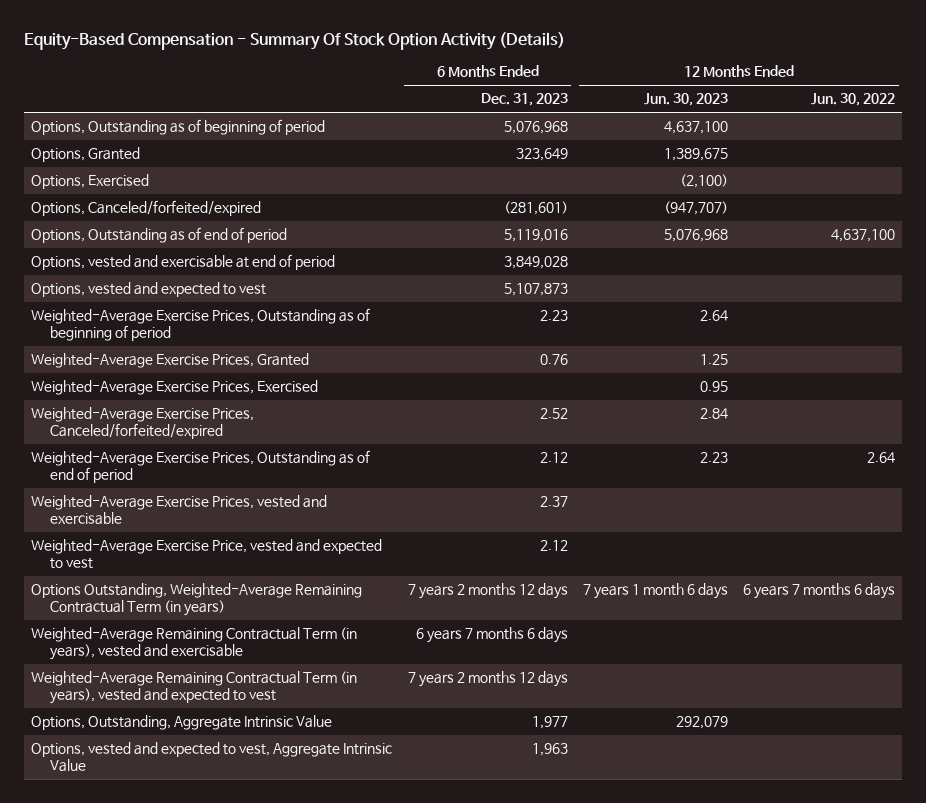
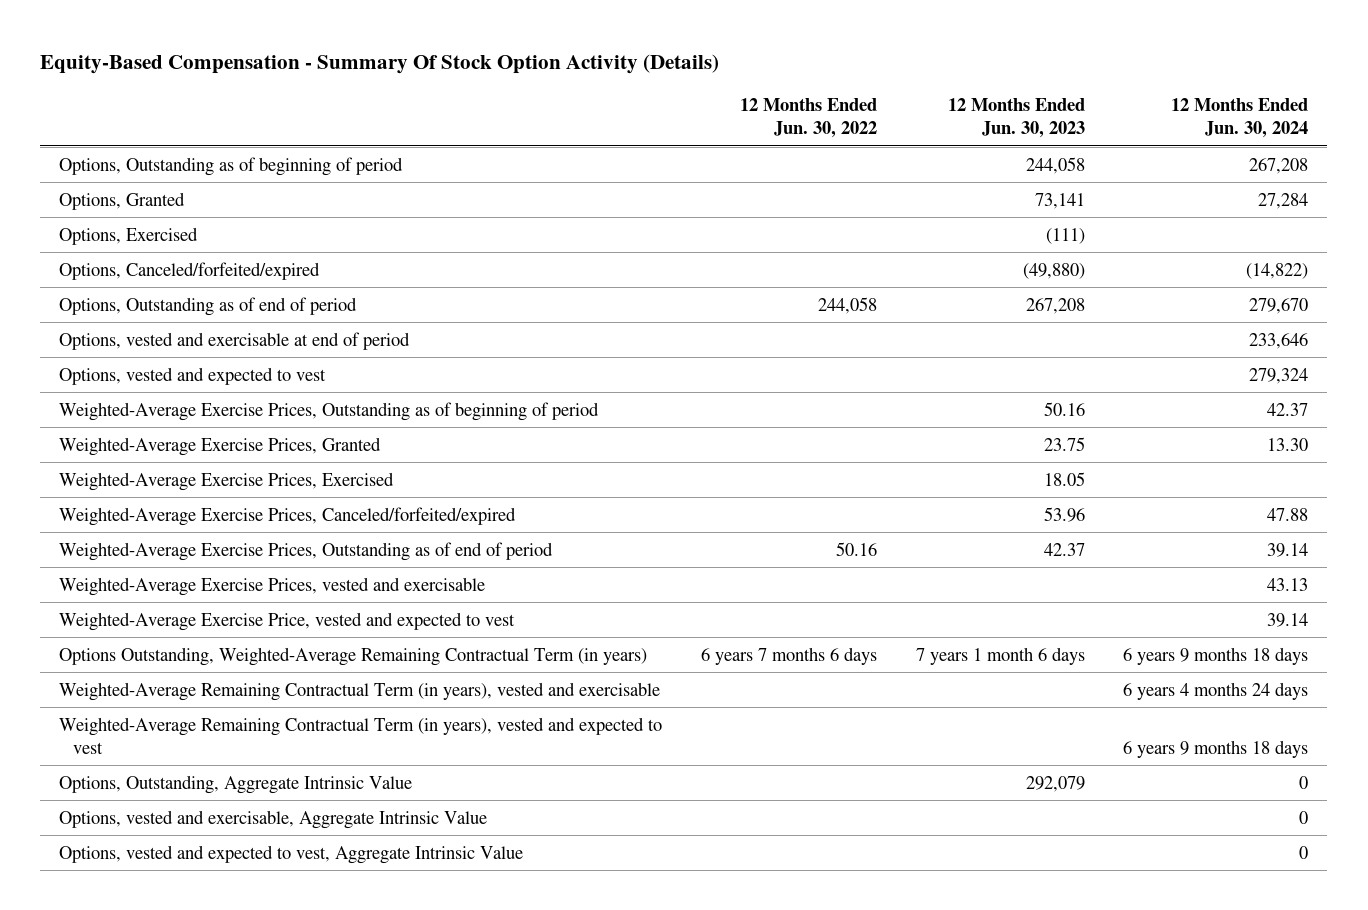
- | 6 Months Ended Dec. 31, 2023 | 12 Months Ended Jun. 30, 2023 | 12 Months Ended Jun. 30, 2022
+ | 12 Months Ended Jun. 30, 2022 | 12 Months Ended Jun. 30, 2023 | 12 Months Ended Jun. 30, 2024
- Options, Outstanding as of beginning of period | 5,076,968 | 4,637,100 |
- Options, Granted | 323,649 | 1,389,675 |
- Options, Exercised | | (2,100) |
- Options, Canceled/forfeited/expired | (281,601) | (947,707) |
- Options, Outstanding as of end of period | 5,119,016 | 5,076,968 | 4,637,100
+ Options, Outstanding as of beginning of period | | 244,058 | 267,208
+ Options, Granted | | 73,141 | 27,284
+ Options, Exercised | | (111) |
+ Options, Canceled/forfeited/expired | | (49,880) | (14,822)
+ Options, Outstanding as of end of period | 244,058 | 267,208 | 279,670
- Weighted-Average Exercise Prices, Outstanding as of beginning of period | 2.23 | 2.64 |
- Weighted-Average Exercise Prices, Granted | 0.76 | 1.25 |
- Weighted-Average Exercise Prices, Exercised | | 0.95 |
- Weighted-Average Exercise Prices, Canceled/forfeited/expired | 2.52 | 2.84 |
- Weighted-Average Exercise Prices, Outstanding as of end of period | 2.12 | 2.23 | 2.64
+ Weighted-Average Exercise Prices, Outstanding as of beginning of period | | 50.16 | 42.37
+ Weighted-Average Exercise Prices, Granted | | 23.75 | 13.30
+ Weighted-Average Exercise Prices, Exercised | | 18.05 |
+ Weighted-Average Exercise Prices, Canceled/forfeited/expired | | 53.96 | 47.88
+ Weighted-Average Exercise Prices, Outstanding as of end of period | 50.16 | 42.37 | 39.14
+ Options, vested and exercisable, Aggregate Intrinsic Value | | | 0

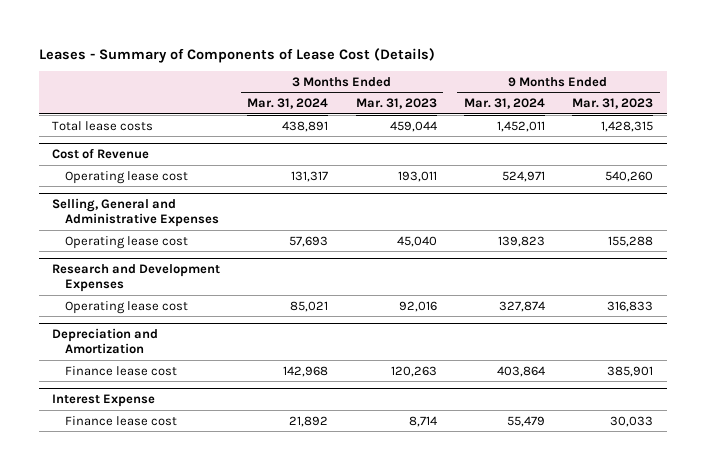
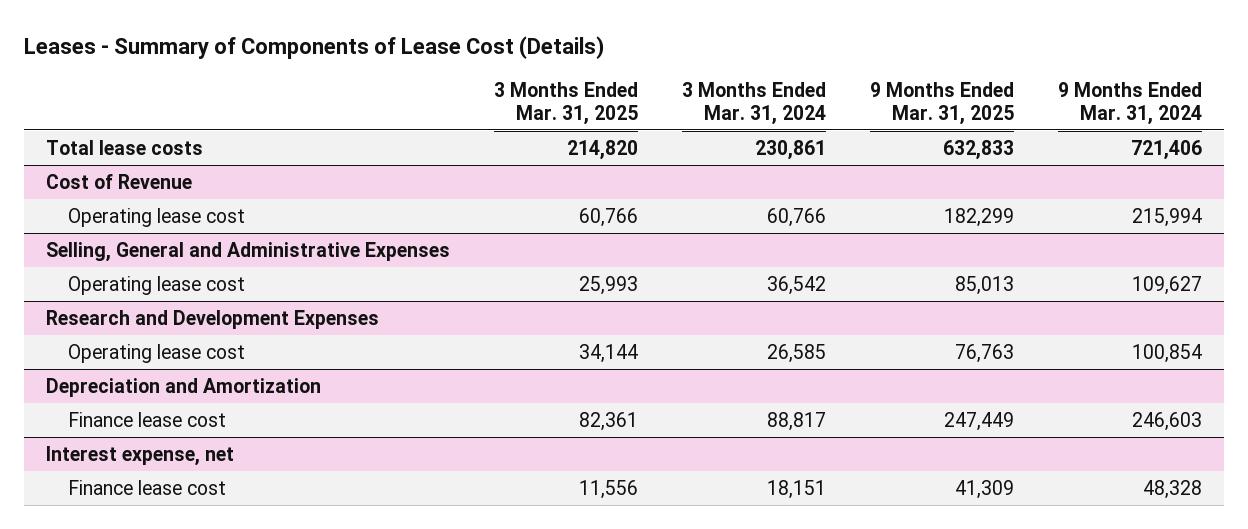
- | 3 Months Ended Mar. 31, 2024 | 3 Months Ended Mar. 31, 2023 | 9 Months Ended Mar. 31, 2024 | 9 Months Ended Mar. 31, 2023
+ | 3 Months Ended Mar. 31, 2025 | 3 Months Ended Mar. 31, 2024 | 9 Months Ended Mar. 31, 2025 | 9 Months Ended Mar. 31, 2024
- Total lease costs | 438,891 | 459,044 | 1,452,011 | 1,428,315
+ Total lease costs | 214,820 | 230,861 | 632,833 | 721,406
@ Cost of Revenue
- Operating lease cost | 131,317 | 193,011 | 524,971 | 540,260
+ Operating lease cost | 60,766 | 60,766 | 182,299 | 215,994
@ Selling, General and Administrative Expenses
- Operating lease cost | 57,693 | 45,040 | 139,823 | 155,288
+ Operating lease cost | 25,993 | 36,542 | 85,013 | 109,627
@ Research and Development Expenses
- Operating lease cost | 85,021 | 92,016 | 327,874 | 316,833
+ Operating lease cost | 34,144 | 26,585 | 76,763 | 100,854
@ Depreciation and Amortization
- Finance lease cost | 142,968 | 120,263 | 403,864 | 385,901
- Interest Expense
- Finance lease cost | 21,892 | 8,714 | 55,479 | 30,033
@ Depreciation and Amortization
+ Finance lease cost | 82,361 | 88,817 | 247,449 | 246,603
+ Interest expense, net
+ Finance lease cost | 11,556 | 18,151 | 41,309 | 48,328

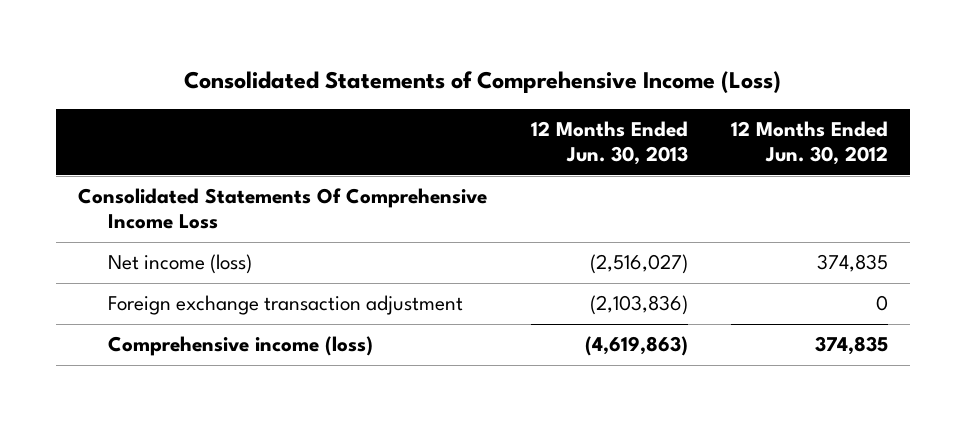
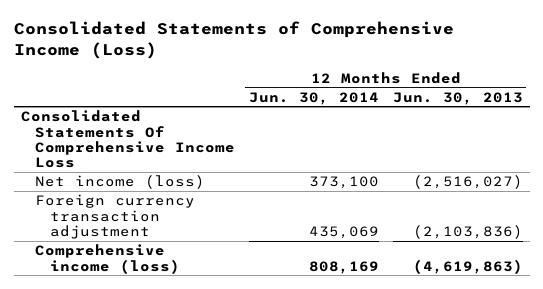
- | 12 Months Ended Jun. 30, 2013 | 12 Months Ended Jun. 30, 2012
+ | 12 Months Ended Jun. 30, 2014 | 12 Months Ended Jun. 30, 2013
- Foreign exchange transaction adjustment | (2,103,836) | 0
+ Foreign currency transaction adjustment | 435,069 | (2,103,836)

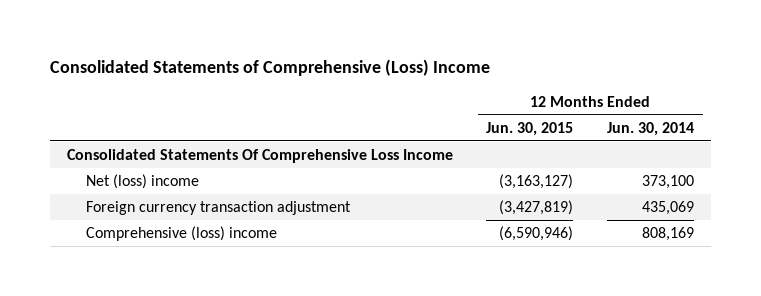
- Consolidated Statements of Comprehensive Income (Loss)
+ Consolidated Statements of Comprehensive (Loss) Income
- | 12 Months Ended Jun. 30, 2014 | 12 Months Ended Jun. 30, 2013
+ | 12 Months Ended Jun. 30, 2015 | 12 Months Ended Jun. 30, 2014
- Consolidated Statements Of Comprehensive Income Loss
- Net income (loss) | 373,100 | (2,516,027)
+ Consolidated Statements Of Comprehensive Loss Income
+ Net (loss) income | (3,163,127) | 373,100
- Comprehensive income (loss) | 808,169 | (4,619,863)
+ Comprehensive (loss) income | (6,590,946) | 808,169

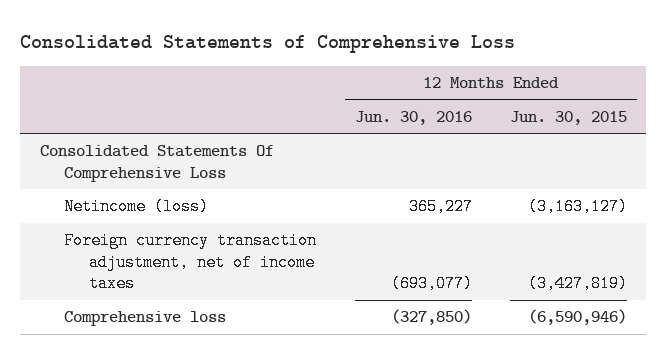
- Consolidated Statements of Comprehensive (Loss) Income
+ Consolidated Statements of Comprehensive Loss
- | 12 Months Ended Jun. 30, 2015 | 12 Months Ended Jun. 30, 2014
+ | 12 Months Ended Jun. 30, 2016 | 12 Months Ended Jun. 30, 2015
- Consolidated Statements Of Comprehensive Loss Income
- Net (loss) income | (3,163,127) | 373,100
- Foreign currency transaction adjustment | (3,427,819) | 435,069
- Comprehensive (loss) income | (6,590,946) | 808,169
+ Consolidated Statements Of Comprehensive Loss
+ Netincome (loss) | 365,227 | (3,163,127)
+ Foreign currency transaction adjustment, net of income taxes | (693,077) | (3,427,819)
+ Comprehensive loss | (327,850) | (6,590,946)

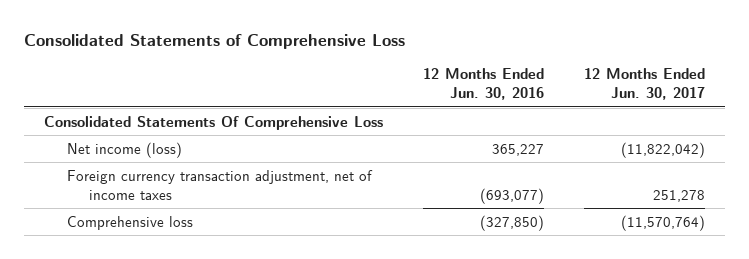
- | 12 Months Ended Jun. 30, 2016 | 12 Months Ended Jun. 30, 2015
+ | 12 Months Ended Jun. 30, 2016 | 12 Months Ended Jun. 30, 2017
- Netincome (loss) | 365,227 | (3,163,127)
+ Net income (loss) | 365,227 | (11,822,042)

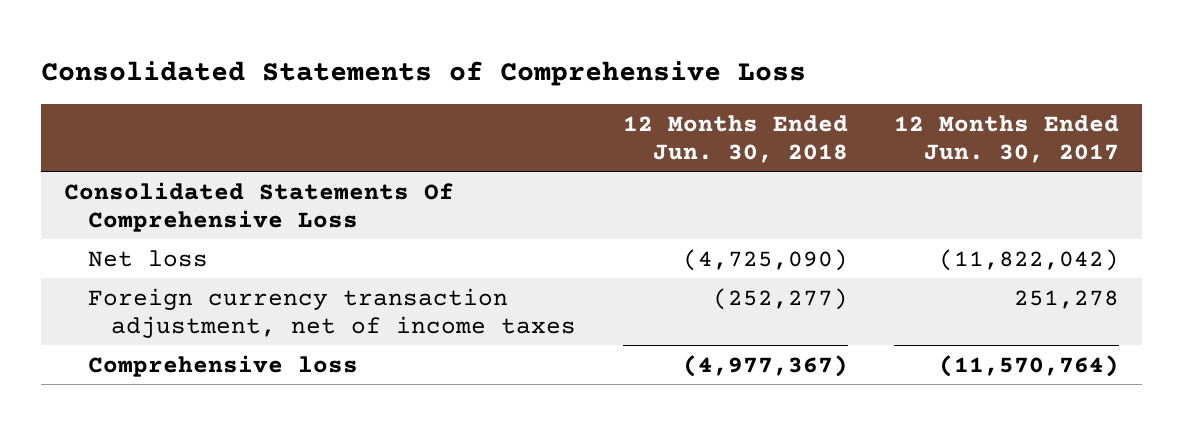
- | 12 Months Ended Jun. 30, 2016 | 12 Months Ended Jun. 30, 2017
+ | 12 Months Ended Jun. 30, 2018 | 12 Months Ended Jun. 30, 2017
- Net income (loss) | 365,227 | (11,822,042)
+ Net loss | (4,725,090) | (11,822,042)

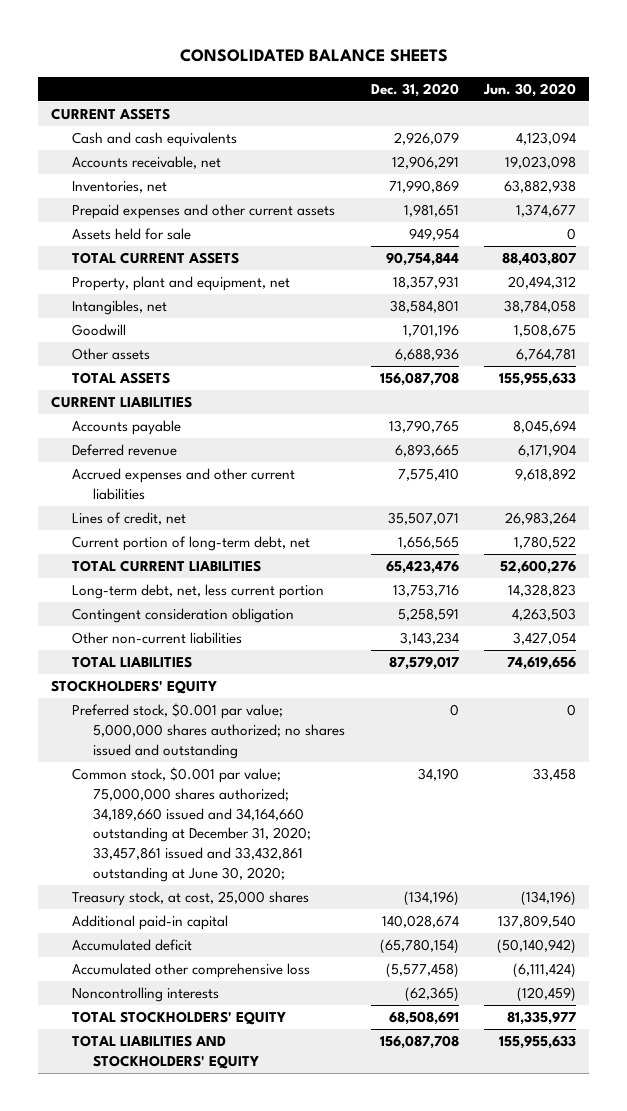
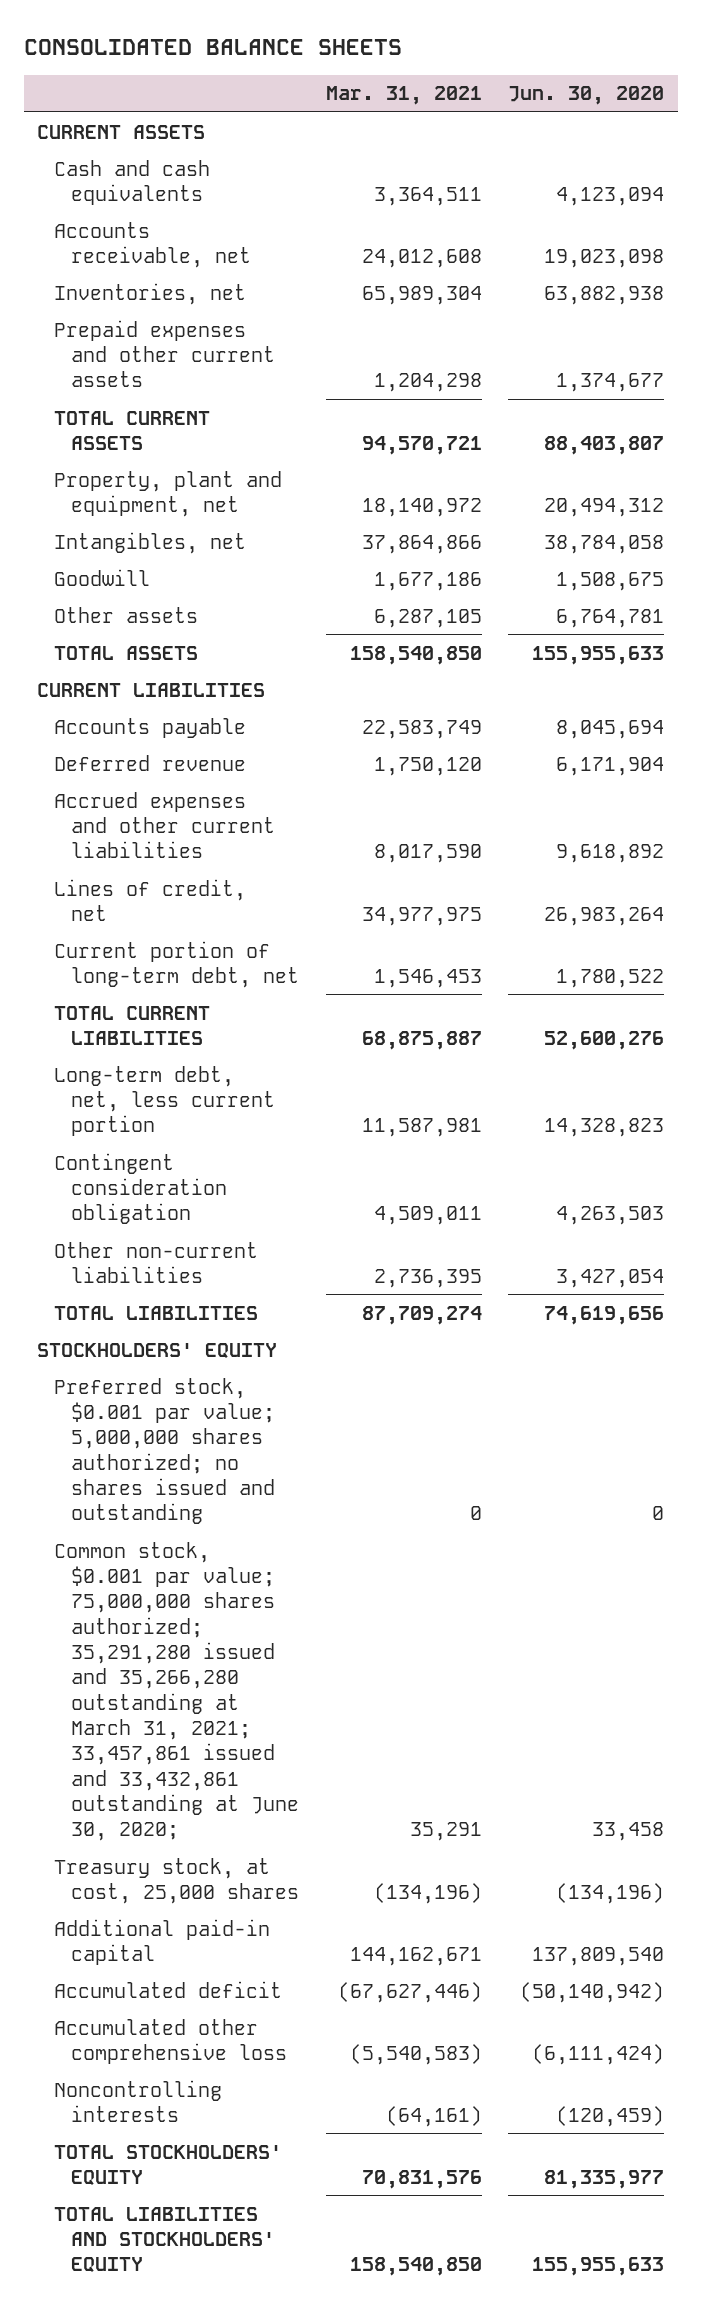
- | Dec. 31, 2020 | Jun. 30, 2020
+ | Mar. 31, 2021 | Jun. 30, 2020
- Assets held for sale | 949,954 | 0
- Common stock, $0.001 par value; 75,000,000 shares authorized; 34,189,660 issued and 34,164,660 outstanding at December 31, 2020; 33,457,861 issued and 33,432,861 outstanding at June 30, 2020; | 34,190 | 33,458
+ Common stock, $0.001 par value; 75,000,000 shares authorized; 35,291,280 issued and 35,266,280 outstanding at March 31, 2021; 33,457,861 issued and 33,432,861 outstanding at June 30, 2020; | 35,291 | 33,458

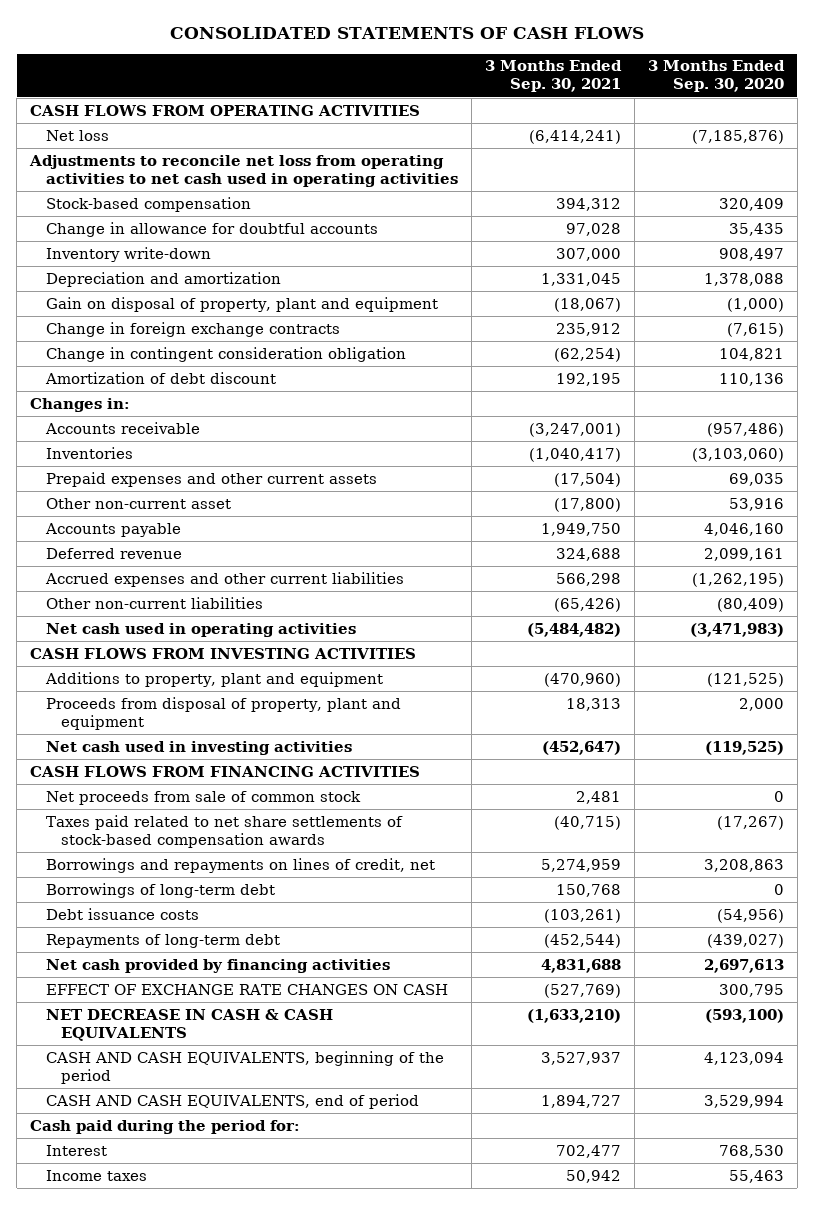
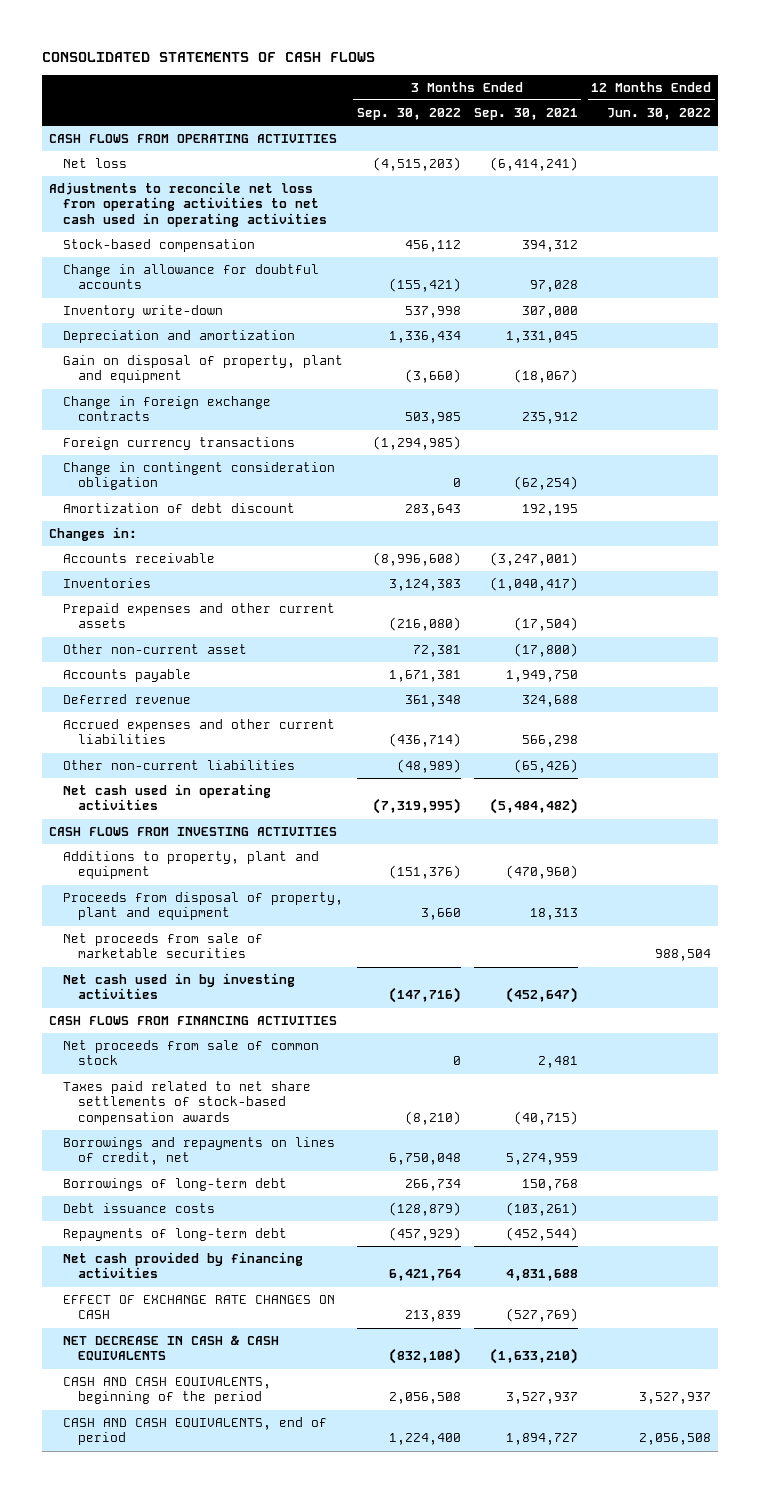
- | 3 Months Ended Sep. 30, 2021 | 3 Months Ended Sep. 30, 2020
+ | 3 Months Ended Sep. 30, 2022 | 3 Months Ended Sep. 30, 2021 | 12 Months Ended Jun. 30, 2022
+ Foreign currency transactions | (1,294,985) | |
- Net cash used in investing activities | (452,647) | (119,525)
+ Net proceeds from sale of marketable securities | | | 988,504
+ Net cash used in by investing activities | (147,716) | (452,647) |
- Cash paid during the period for:
- Interest | 702,477 | 768,530
- Income taxes | 50,942 | 55,463

